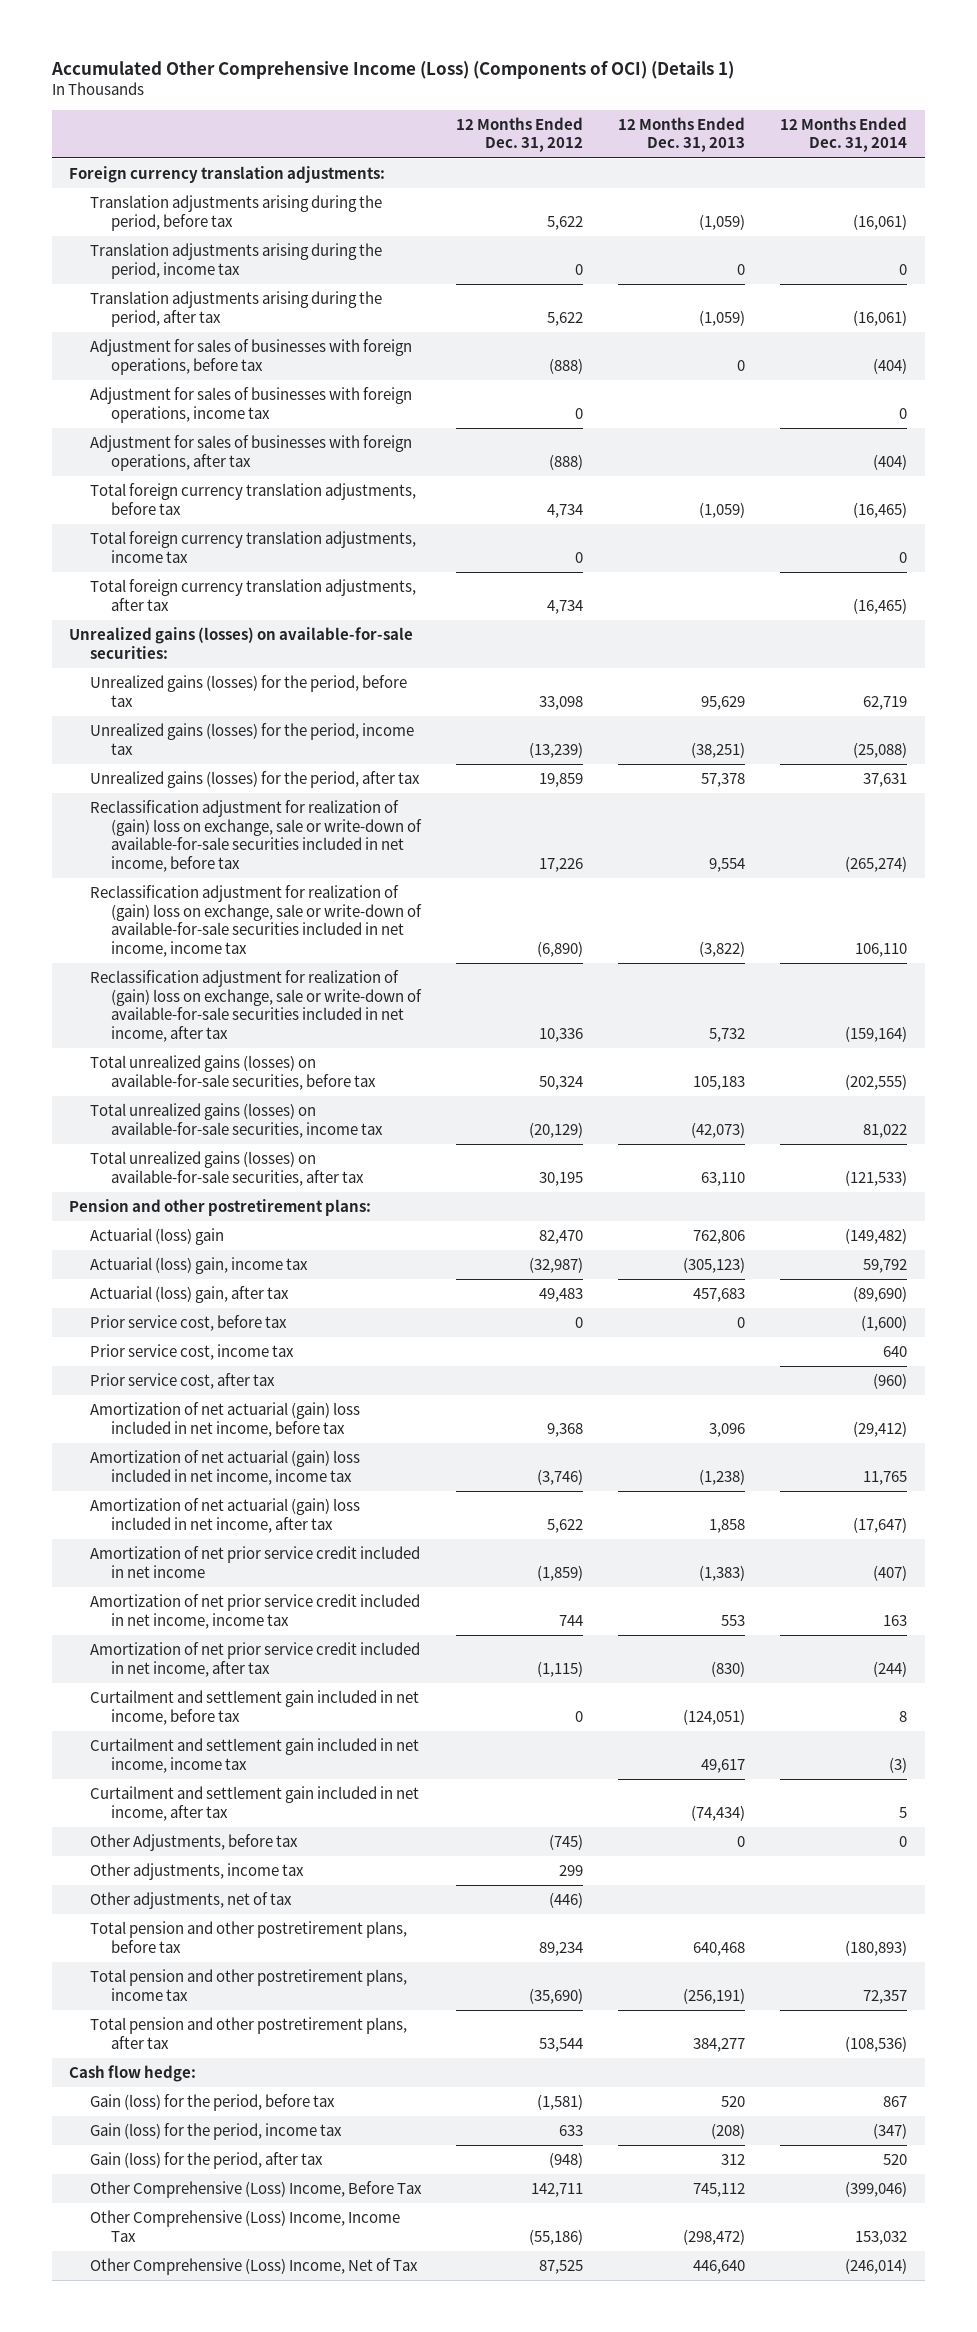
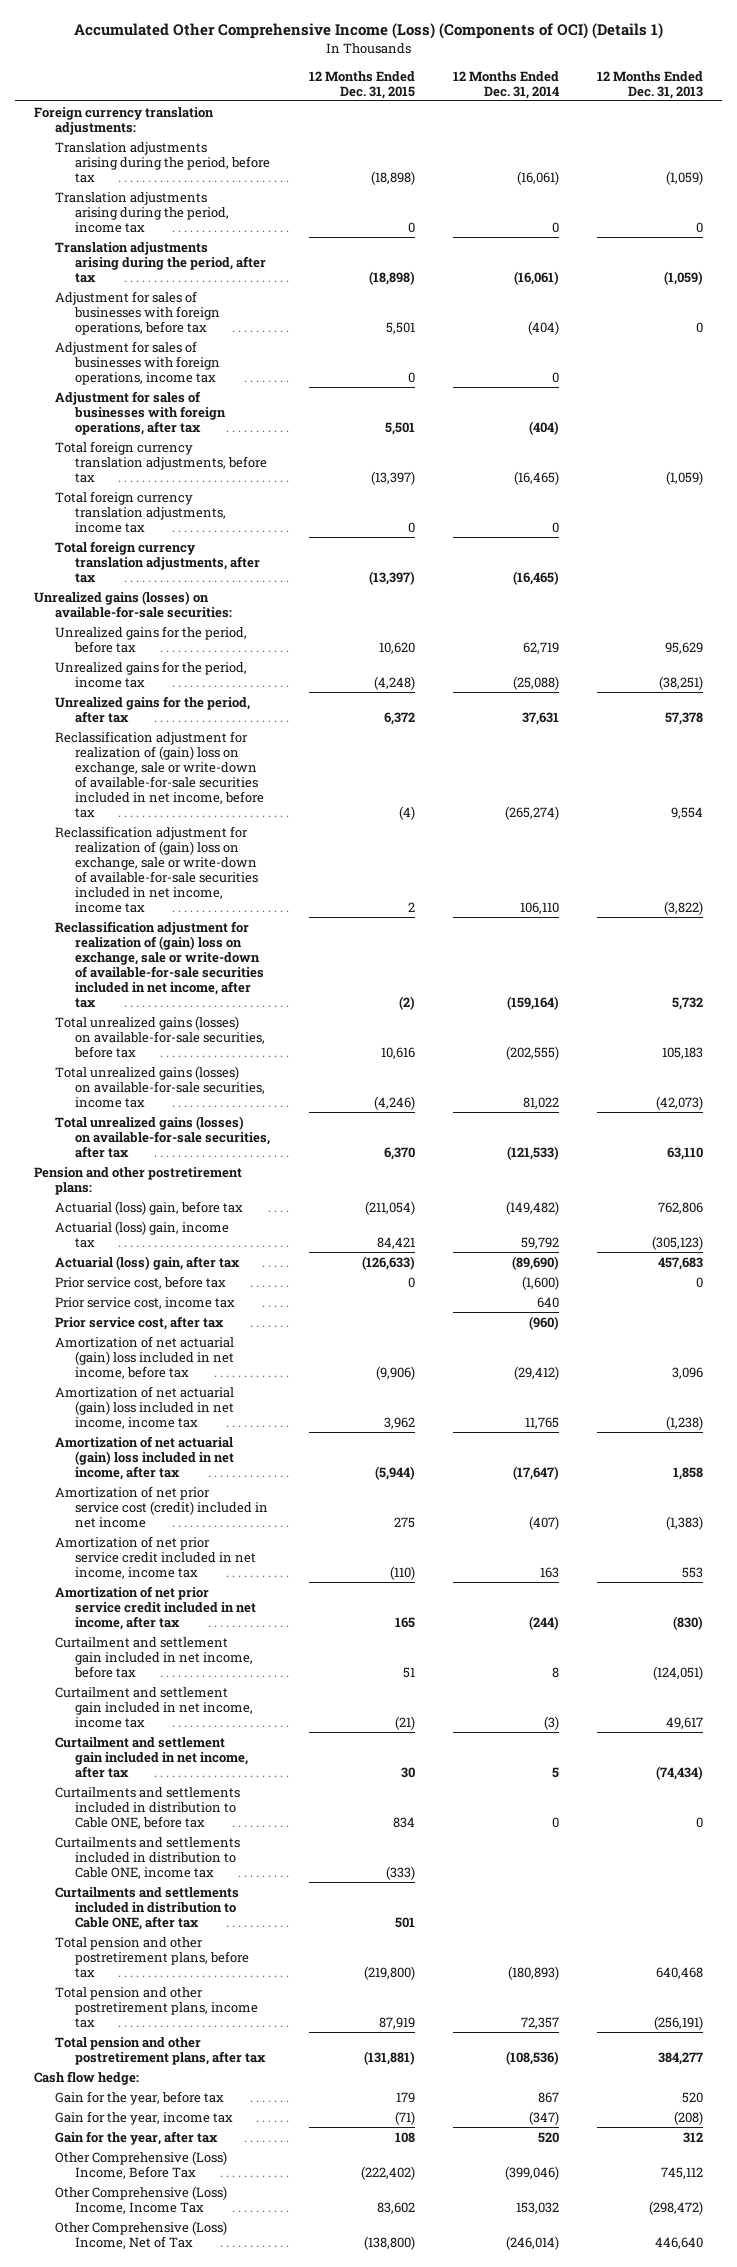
- | 12 Months Ended Dec. 31, 2012 | 12 Months Ended Dec. 31, 2013 | 12 Months Ended Dec. 31, 2014
+ | 12 Months Ended Dec. 31, 2015 | 12 Months Ended Dec. 31, 2014 | 12 Months Ended Dec. 31, 2013
- Unrealized gains (losses) for the period, before tax | 33,098 | 95,629 | 62,719
- Unrealized gains (losses) for the period, income tax | (13,239) | (38,251) | (25,088)
- Unrealized gains (losses) for the period, after tax | 19,859 | 57,378 | 37,631
+ Unrealized gains for the period, before tax | 10,620 | 62,719 | 95,629
+ Unrealized gains for the period, income tax | (4,248) | (25,088) | (38,251)
+ Unrealized gains for the period, after tax | 6,372 | 37,631 | 57,378
- Actuarial (loss) gain | 82,470 | 762,806 | (149,482)
+ Actuarial (loss) gain, before tax | (211,054) | (149,482) | 762,806
- Amortization of net prior service credit included in net income | (1,859) | (1,383) | (407)
+ Amortization of net prior service cost (credit) included in net income | 275 | (407) | (1,383)
- Other Adjustments, before tax | (745) | 0 | 0
- Other adjustments, income tax | 299 | |
- Other adjustments, net of tax | (446) | |
+ Curtailments and settlements included in distribution to Cable ONE, before tax | 834 | 0 | 0
+ Curtailments and settlements included in distribution to Cable ONE, income tax | (333) | |
+ Curtailments and settlements included in distribution to Cable ONE, after tax | 501 | |
- Gain (loss) for the period, before tax | (1,581) | 520 | 867
- Gain (loss) for the period, income tax | 633 | (208) | (347)
- Gain (loss) for the period, after tax | (948) | 312 | 520
+ Gain for the year, before tax | 179 | 867 | 520
+ Gain for the year, income tax | (71) | (347) | (208)
+ Gain for the year, after tax | 108 | 520 | 312

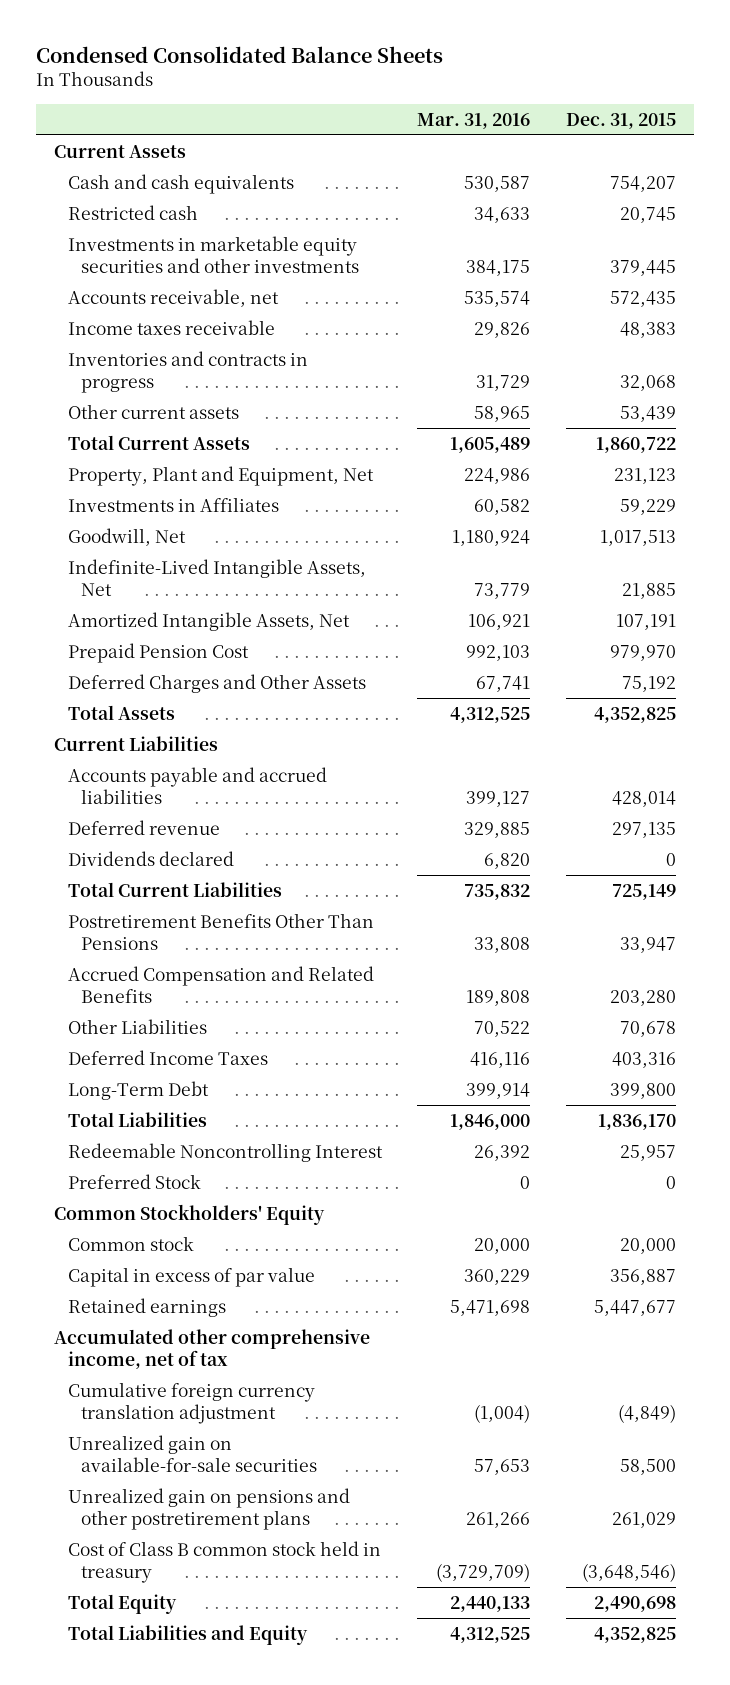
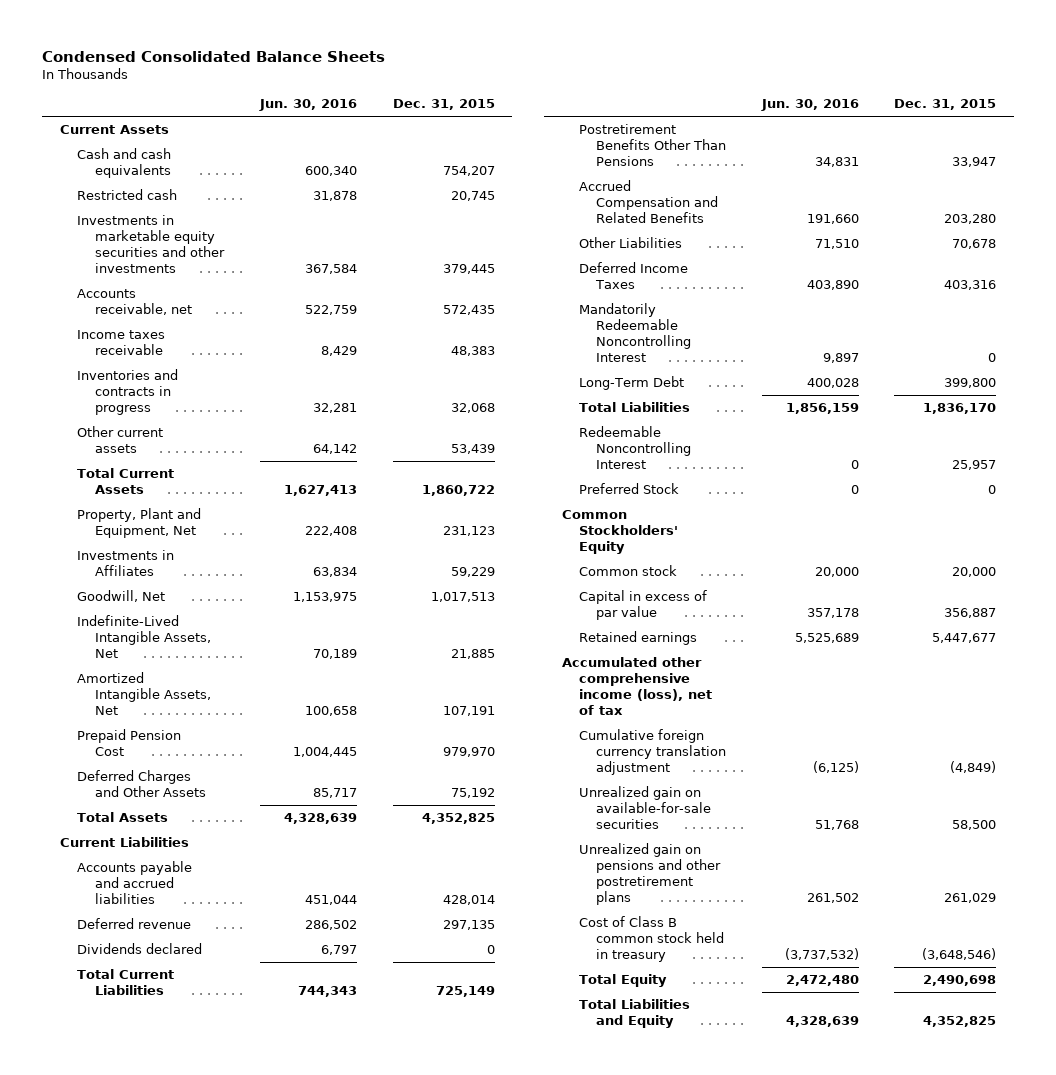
- | Mar. 31, 2016 | Dec. 31, 2015
+ | Jun. 30, 2016 | Dec. 31, 2015
+ Mandatorily Redeemable Noncontrolling Interest | 9,897 | 0
- Accumulated other comprehensive income, net of tax
+ Accumulated other comprehensive income (loss), net of tax

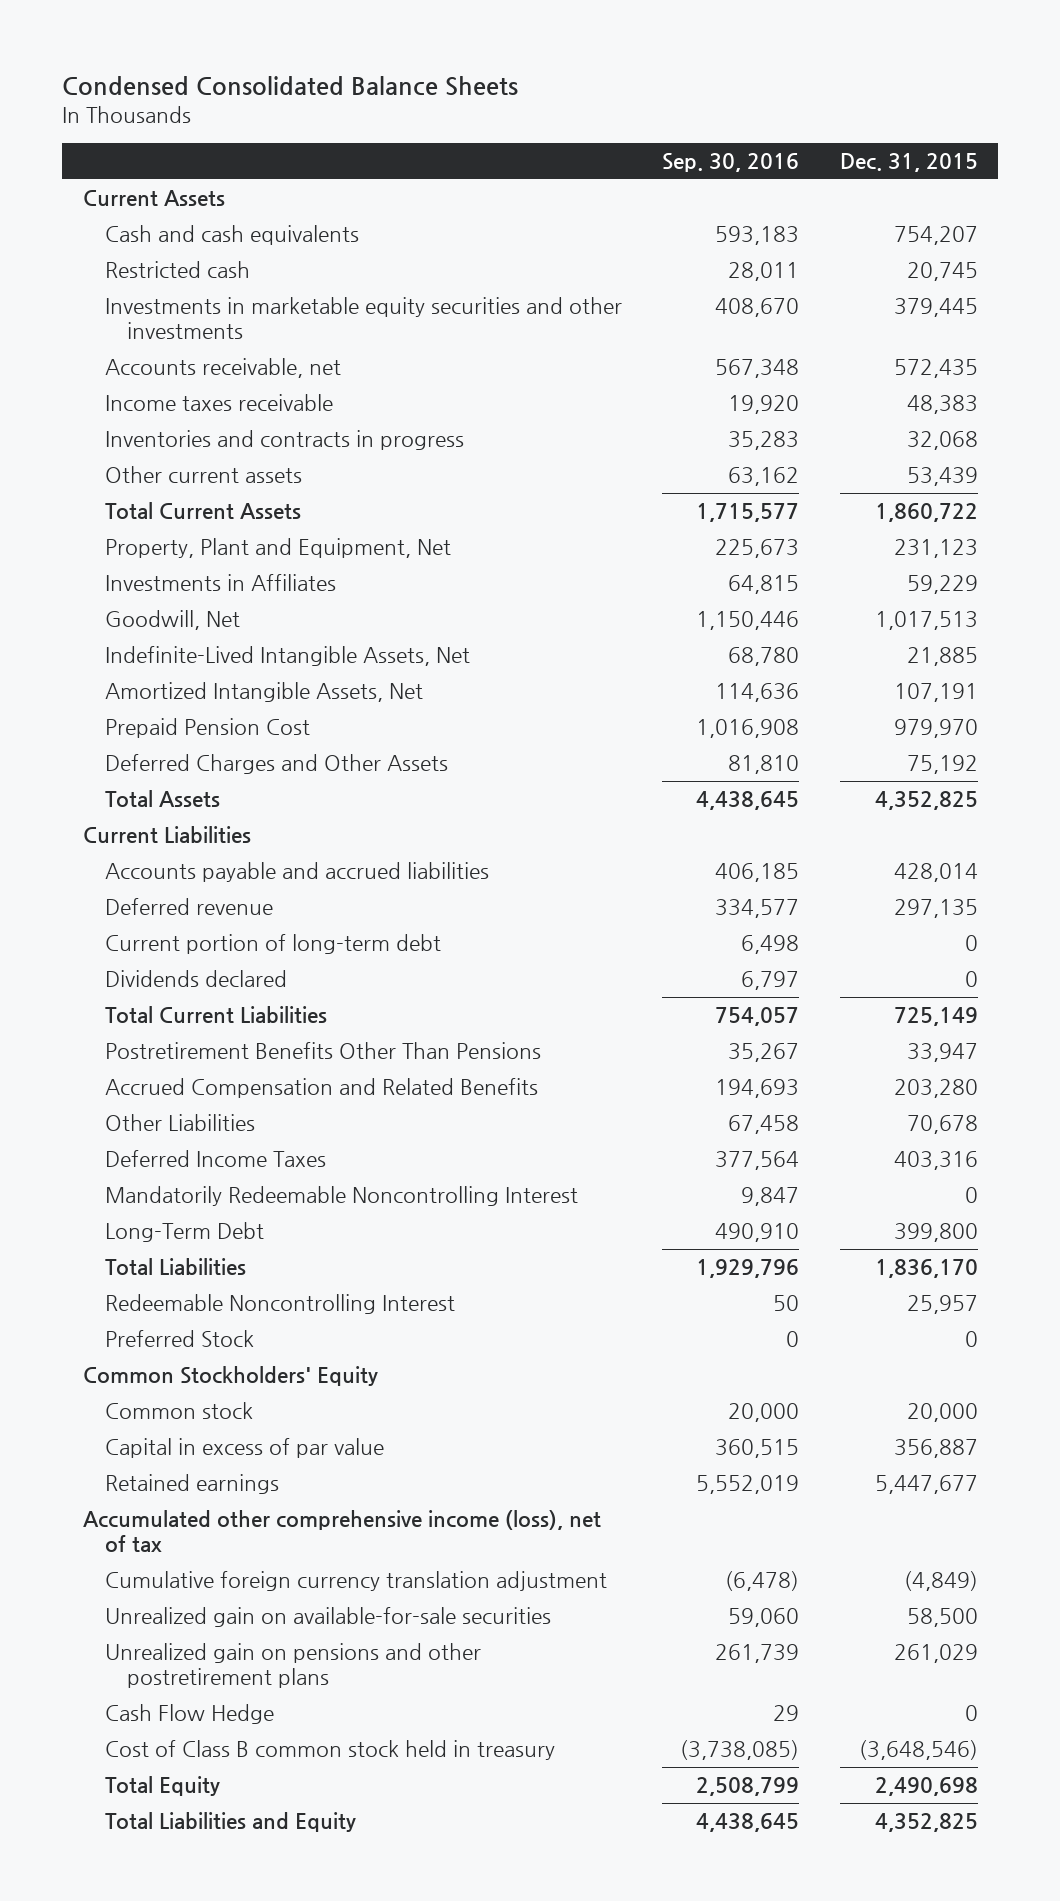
- | Jun. 30, 2016 | Dec. 31, 2015
+ | Sep. 30, 2016 | Dec. 31, 2015
+ Current portion of long-term debt | 6,498 | 0
+ Cash Flow Hedge | 29 | 0

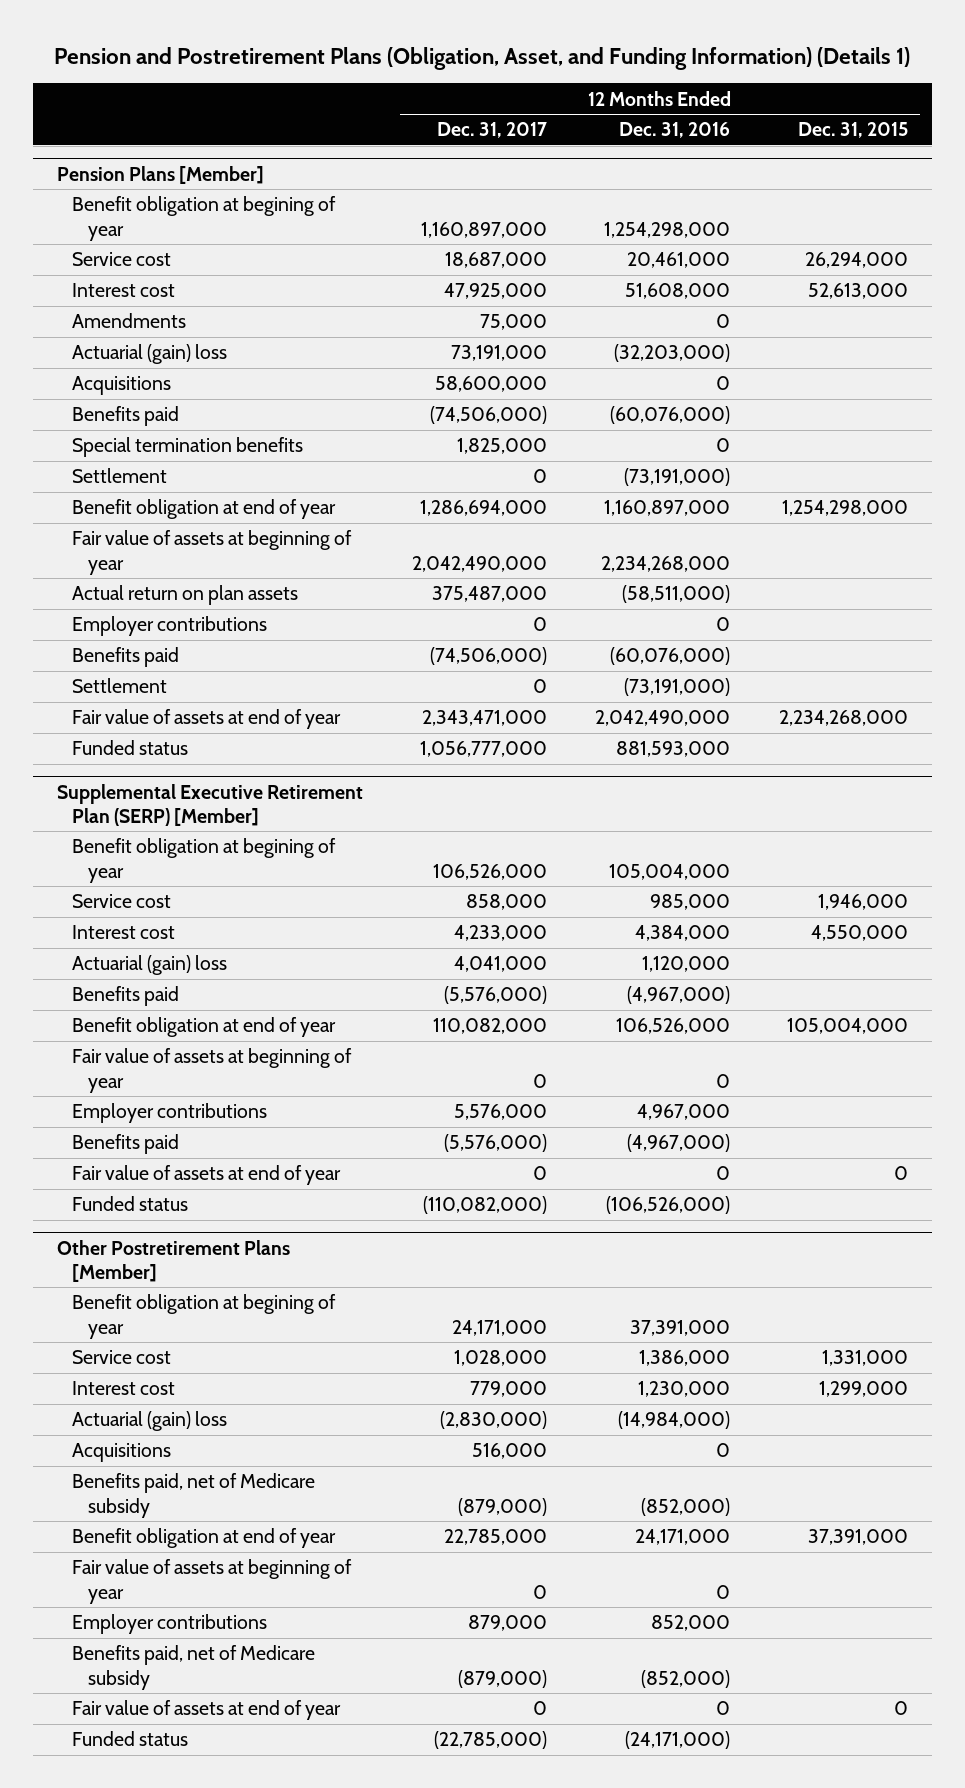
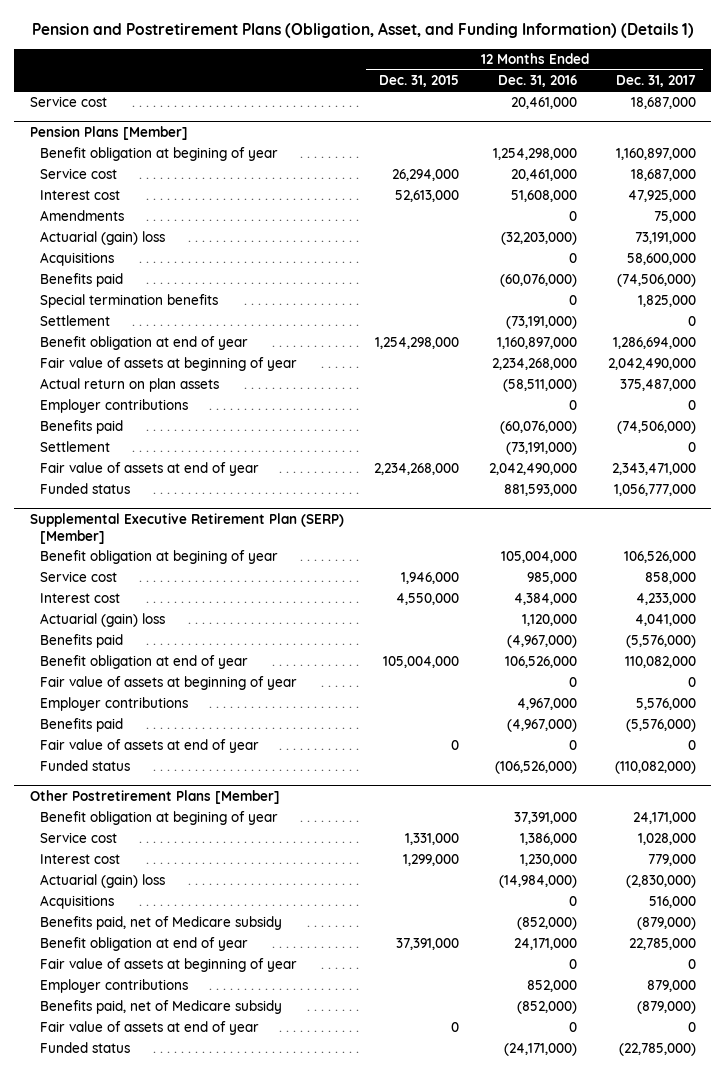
- | 12 Months Ended Dec. 31, 2017 | 12 Months Ended Dec. 31, 2016 | 12 Months Ended Dec. 31, 2015
+ | 12 Months Ended Dec. 31, 2015 | 12 Months Ended Dec. 31, 2016 | 12 Months Ended Dec. 31, 2017
+ Service cost | | 20,461,000 | 18,687,000

